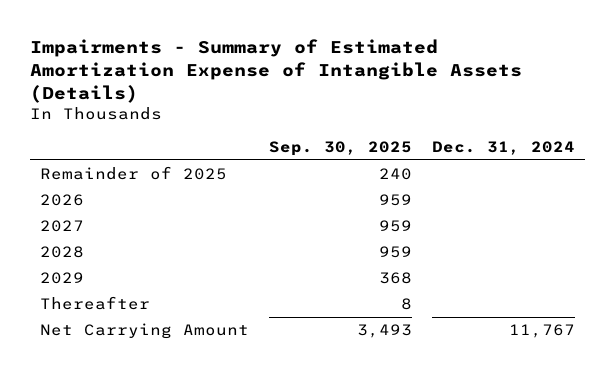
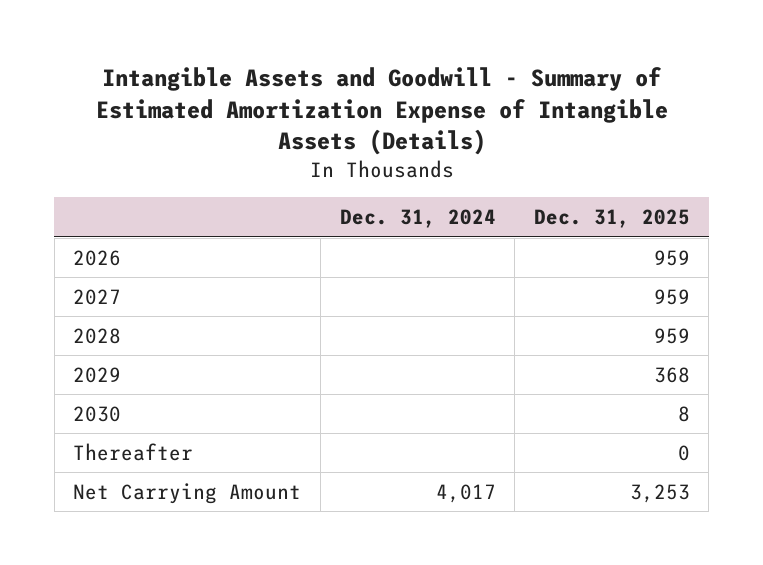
- Impairments - Summary of Estimated Amortization Expense of Intangible Assets (Details)
+ Intangible Assets and Goodwill - Summary of Estimated Amortization Expense of Intangible Assets (Details)
- | Sep. 30, 2025 | Dec. 31, 2024
+ | Dec. 31, 2024 | Dec. 31, 2025
- Remainder of 2025 | 240 |
+ 2030 | | 8
- Net Carrying Amount | 3,493 | 11,767
+ Net Carrying Amount | 4,017 | 3,253

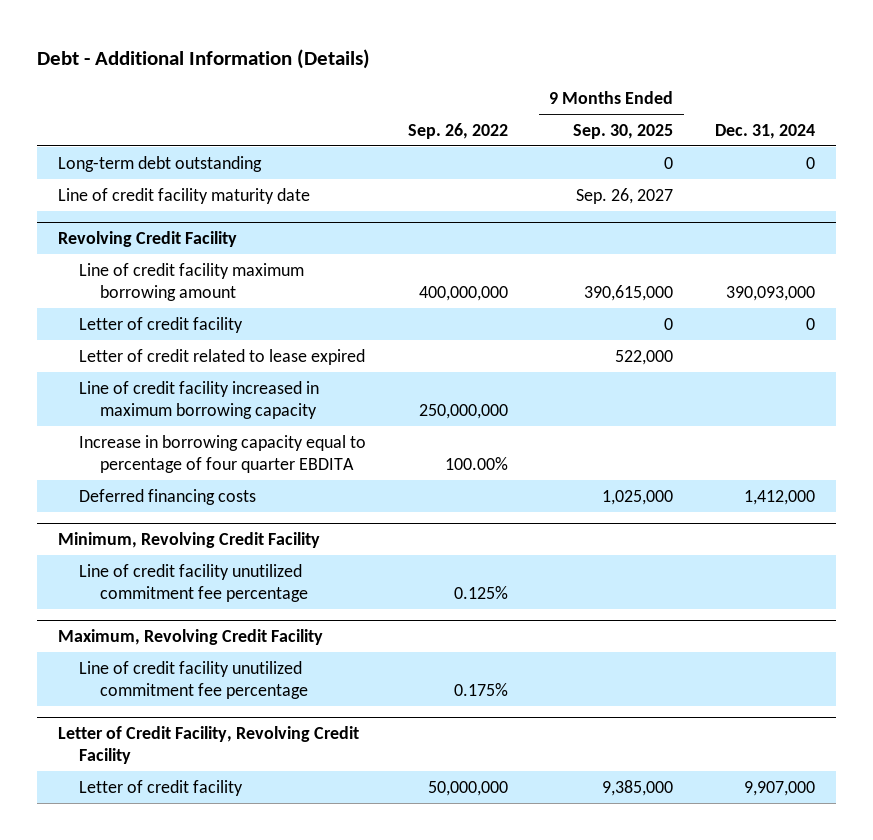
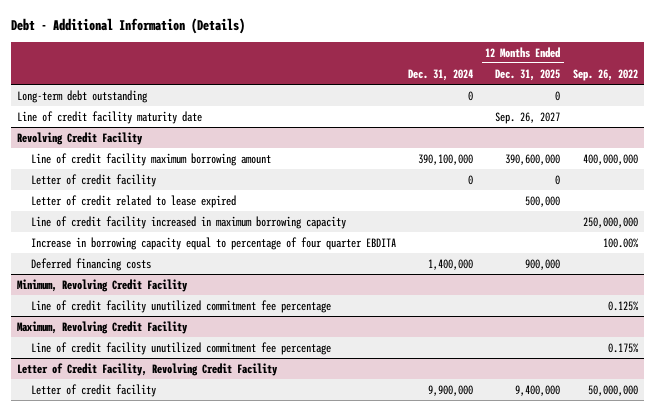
- | Sep. 26, 2022 | 9 Months Ended Sep. 30, 2025 | Dec. 31, 2024
+ | Dec. 31, 2024 | 12 Months Ended Dec. 31, 2025 | Sep. 26, 2022
@ Revolving Credit Facility
- Line of credit facility maximum borrowing amount | 400,000,000 | 390,615,000 | 390,093,000
+ Line of credit facility maximum borrowing amount | 390,100,000 | 390,600,000 | 400,000,000
- Deferred financing costs | | 1,025,000 | 1,412,000
+ Deferred financing costs | 1,400,000 | 900,000 |
@ Letter of Credit Facility, Revolving Credit Facility
- Letter of credit facility | 50,000,000 | 9,385,000 | 9,907,000
+ Letter of credit facility | 9,900,000 | 9,400,000 | 50,000,000

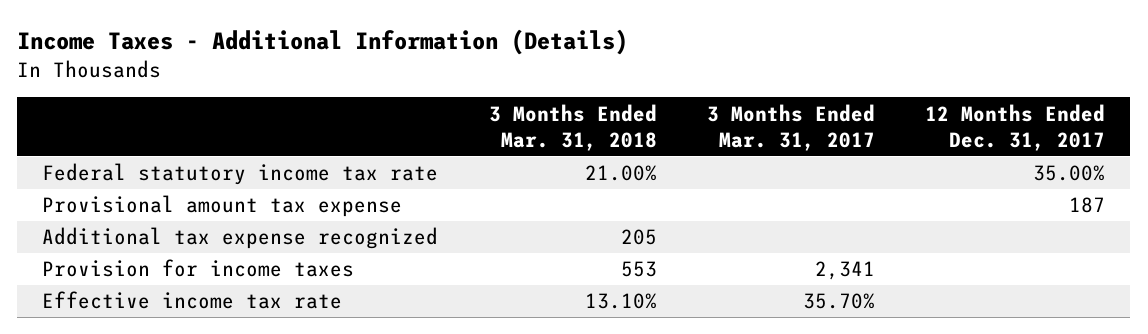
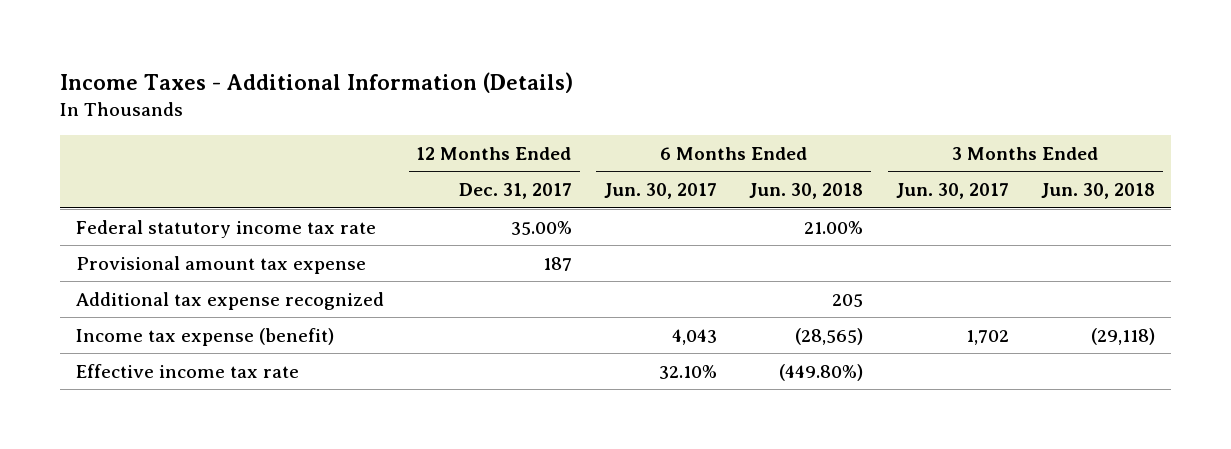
- | 3 Months Ended Mar. 31, 2018 | 3 Months Ended Mar. 31, 2017 | 12 Months Ended Dec. 31, 2017
+ | 12 Months Ended Dec. 31, 2017 | 6 Months Ended Jun. 30, 2017 | 6 Months Ended Jun. 30, 2018 | 3 Months Ended Jun. 30, 2017 | 3 Months Ended Jun. 30, 2018
- Provision for income taxes | 553 | 2,341 |
+ Income tax expense (benefit) | | 4,043 | (28,565) | 1,702 | (29,118)

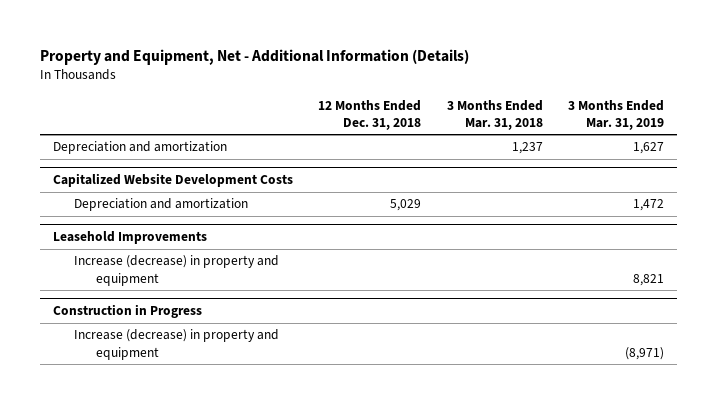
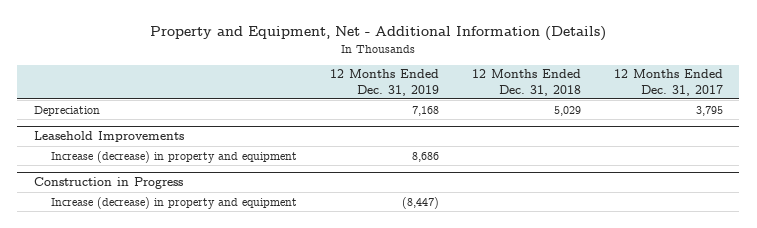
- | 12 Months Ended Dec. 31, 2018 | 3 Months Ended Mar. 31, 2018 | 3 Months Ended Mar. 31, 2019
+ | 12 Months Ended Dec. 31, 2019 | 12 Months Ended Dec. 31, 2018 | 12 Months Ended Dec. 31, 2017
- Depreciation and amortization | | 1,237 | 1,627
- Capitalized Website Development Costs
- Depreciation and amortization | 5,029 | | 1,472
+ Depreciation | 7,168 | 5,029 | 3,795

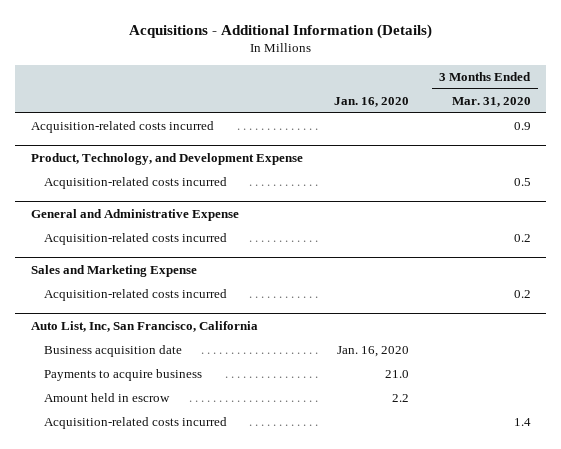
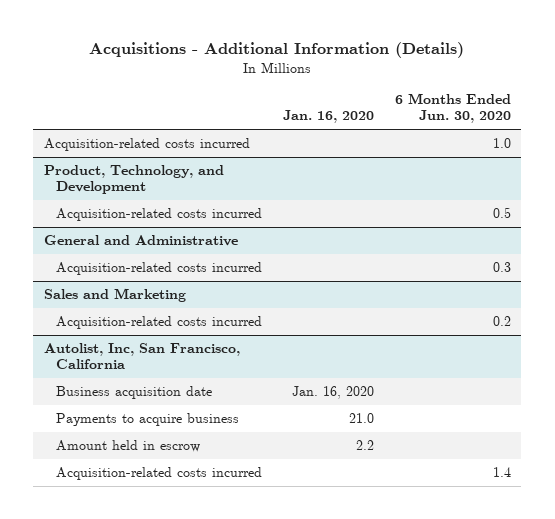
- | Jan. 16, 2020 | 3 Months Ended Mar. 31, 2020
+ | Jan. 16, 2020 | 6 Months Ended Jun. 30, 2020
- Product, Technology, and Development Expense
- Acquisition-related costs incurred | | 0.5
- General and Administrative Expense
+ Product, Technology, and Development
+ Acquisition-related costs incurred | | 0.5
+ General and Administrative
- Sales and Marketing Expense
+ Sales and Marketing
- Auto List, Inc, San Francisco, California
+ Autolist, Inc, San Francisco, California

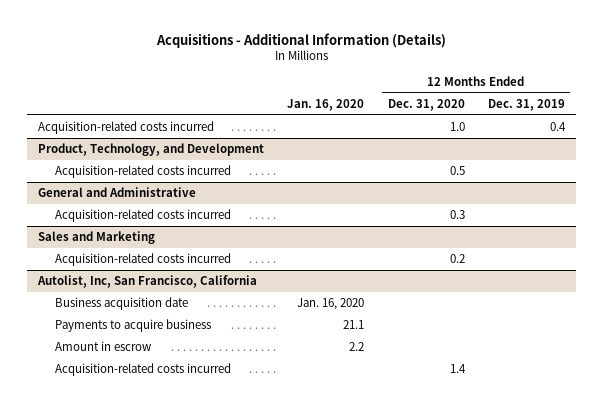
- | Jan. 16, 2020 | 6 Months Ended Jun. 30, 2020
+ | Jan. 16, 2020 | 12 Months Ended Dec. 31, 2020 | 12 Months Ended Dec. 31, 2019
@ Autolist, Inc, San Francisco, California
- Payments to acquire business | 21.0 |
- Amount held in escrow | 2.2 |
+ Payments to acquire business | 21.1 | |
+ Amount in escrow | 2.2 | |

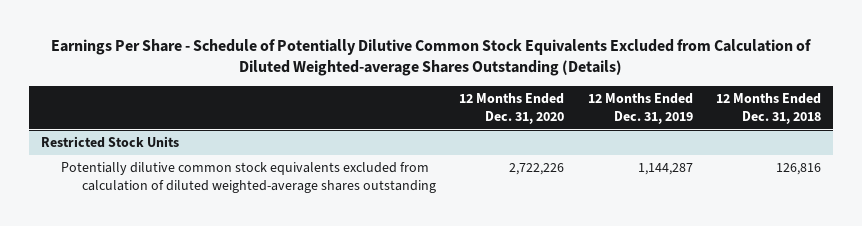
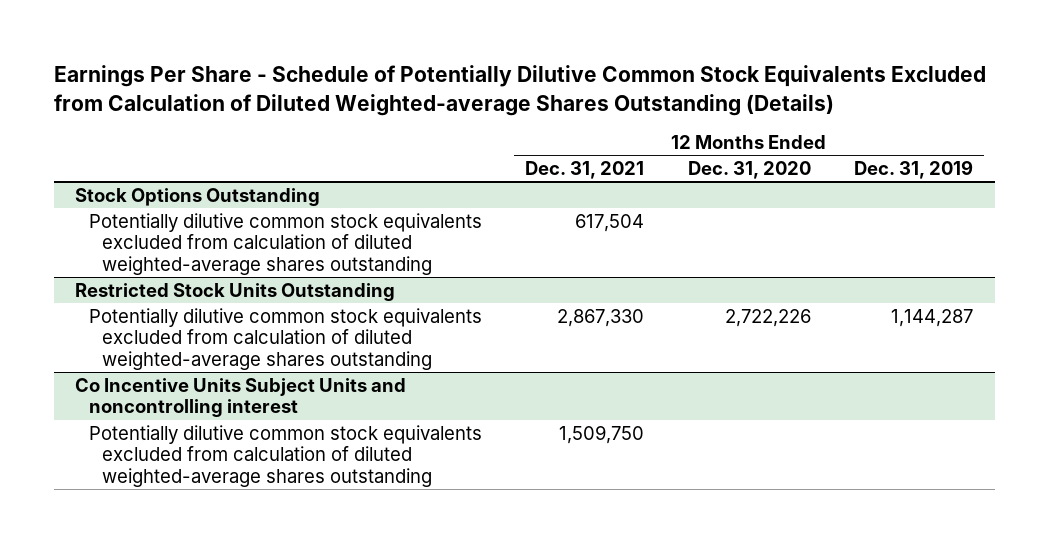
- | 12 Months Ended Dec. 31, 2020 | 12 Months Ended Dec. 31, 2019 | 12 Months Ended Dec. 31, 2018
+ | 12 Months Ended Dec. 31, 2021 | 12 Months Ended Dec. 31, 2020 | 12 Months Ended Dec. 31, 2019
- Restricted Stock Units
+ Stock Options Outstanding
+ Potentially dilutive common stock equivalents excluded from calculation of diluted weighted-average shares outstanding | 617,504 | |
+ Restricted Stock Units Outstanding
+ Co Incentive Units Subject Units and noncontrolling interest
+ Potentially dilutive common stock equivalents excluded from calculation of diluted weighted-average shares outstanding | 1,509,750 | |

